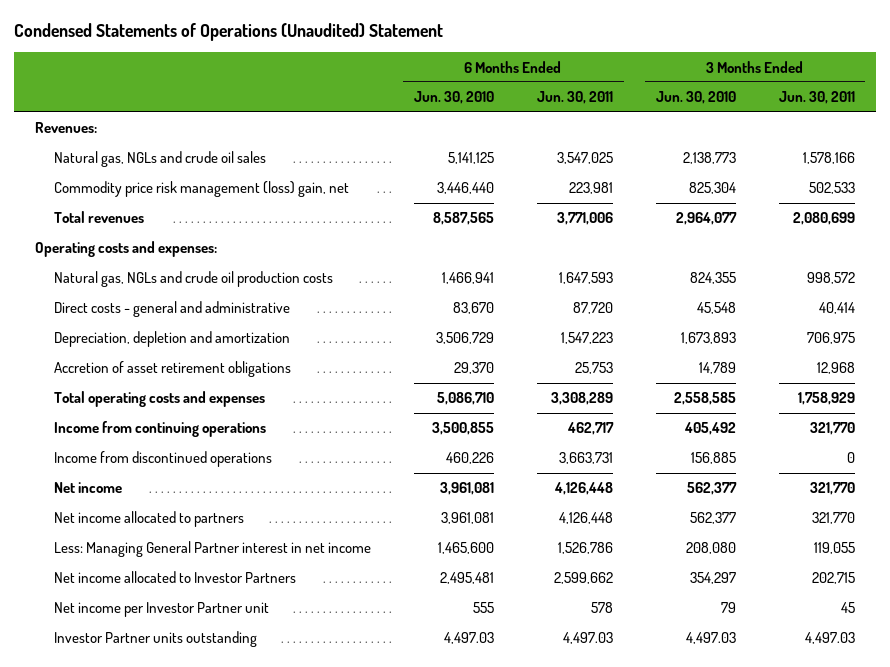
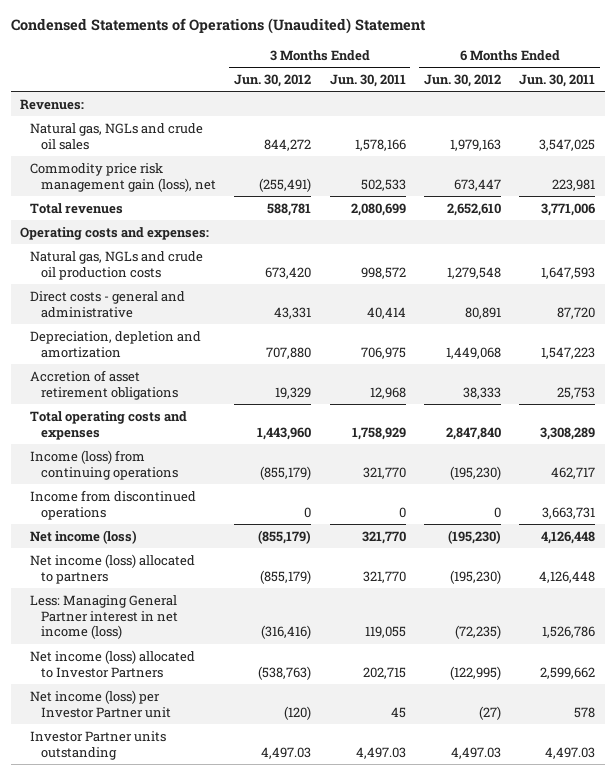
- | 6 Months Ended Jun. 30, 2010 | 6 Months Ended Jun. 30, 2011 | 3 Months Ended Jun. 30, 2010 | 3 Months Ended Jun. 30, 2011
+ | 3 Months Ended Jun. 30, 2012 | 3 Months Ended Jun. 30, 2011 | 6 Months Ended Jun. 30, 2012 | 6 Months Ended Jun. 30, 2011
- Commodity price risk management (loss) gain, net | 3,446,440 | 223,981 | 825,304 | 502,533
+ Commodity price risk management gain (loss), net | (255,491) | 502,533 | 673,447 | 223,981
- Income from continuing operations | 3,500,855 | 462,717 | 405,492 | 321,770
+ Income (loss) from continuing operations | (855,179) | 321,770 | (195,230) | 462,717
- Net income | 3,961,081 | 4,126,448 | 562,377 | 321,770
- Net income allocated to partners | 3,961,081 | 4,126,448 | 562,377 | 321,770
- Less: Managing General Partner interest in net income | 1,465,600 | 1,526,786 | 208,080 | 119,055
- Net income allocated to Investor Partners | 2,495,481 | 2,599,662 | 354,297 | 202,715
- Net income per Investor Partner unit | 555 | 578 | 79 | 45
+ Net income (loss) | (855,179) | 321,770 | (195,230) | 4,126,448
+ Net income (loss) allocated to partners | (855,179) | 321,770 | (195,230) | 4,126,448
+ Less: Managing General Partner interest in net income (loss) | (316,416) | 119,055 | (72,235) | 1,526,786
+ Net income (loss) allocated to Investor Partners | (538,763) | 202,715 | (122,995) | 2,599,662
+ Net income (loss) per Investor Partner unit | (120) | 45 | (27) | 578

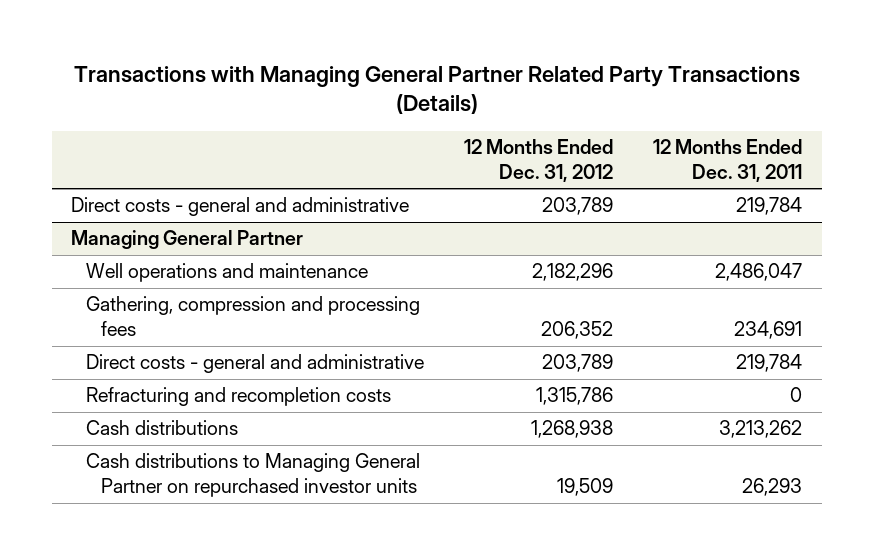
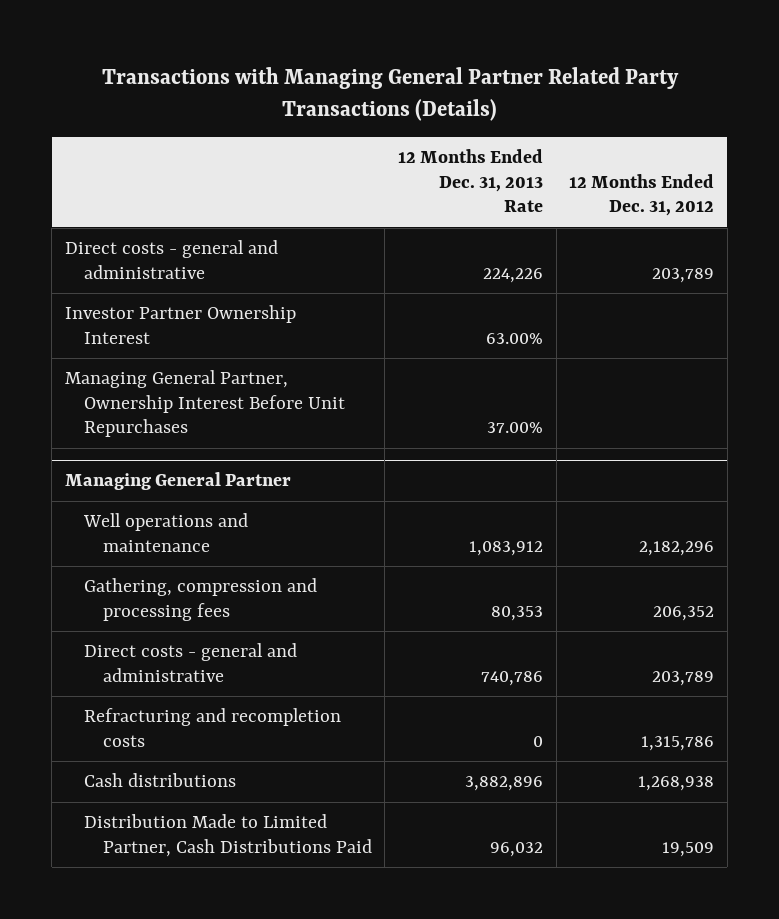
- | 12 Months Ended Dec. 31, 2012 | 12 Months Ended Dec. 31, 2011
+ | 12 Months Ended Dec. 31, 2013 Rate | 12 Months Ended Dec. 31, 2012
+ Investor Partner Ownership Interest | 63.00% |
+ Managing General Partner, Ownership Interest Before Unit Repurchases | 37.00% |
@ Managing General Partner
- Cash distributions to Managing General Partner on repurchased investor units | 19,509 | 26,293
+ Distribution Made to Limited Partner, Cash Distributions Paid | 96,032 | 19,509

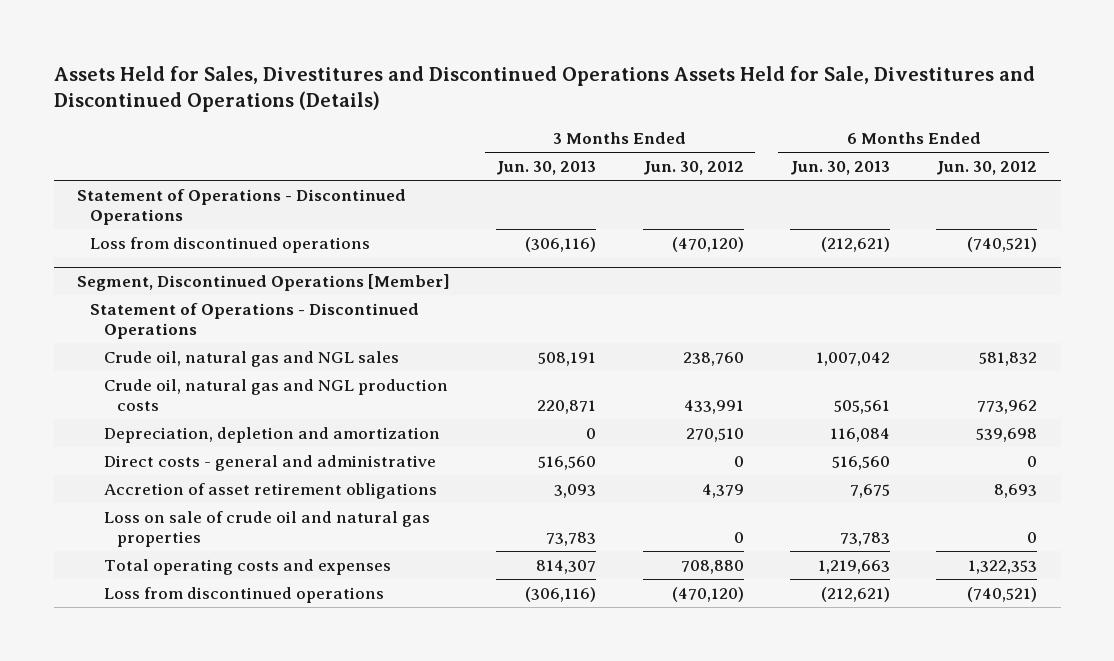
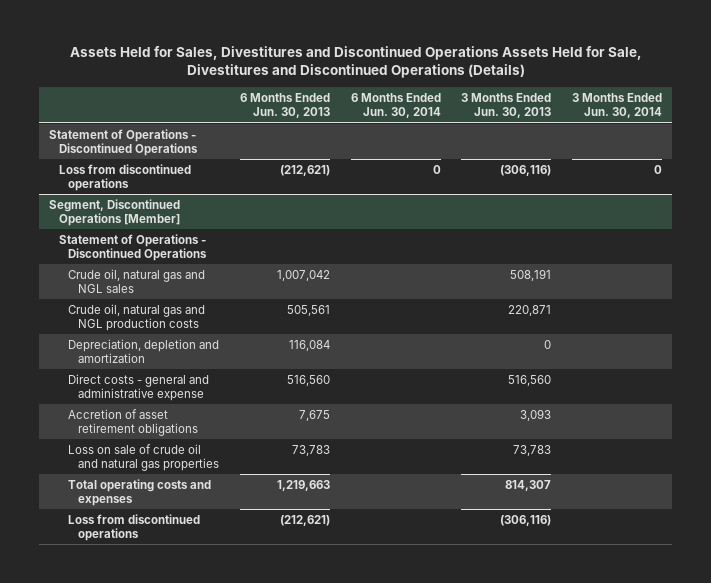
- | 3 Months Ended Jun. 30, 2013 | 3 Months Ended Jun. 30, 2012 | 6 Months Ended Jun. 30, 2013 | 6 Months Ended Jun. 30, 2012
+ | 6 Months Ended Jun. 30, 2013 | 6 Months Ended Jun. 30, 2014 | 3 Months Ended Jun. 30, 2013 | 3 Months Ended Jun. 30, 2014
@ Segment, Discontinued Operations [Member]
- Direct costs - general and administrative | 516,560 | 0 | 516,560 | 0
+ Direct costs - general and administrative expense | 516,560 | | 516,560 |

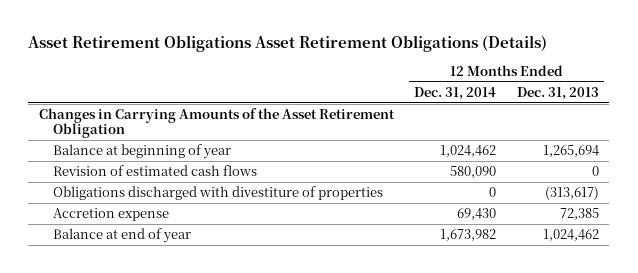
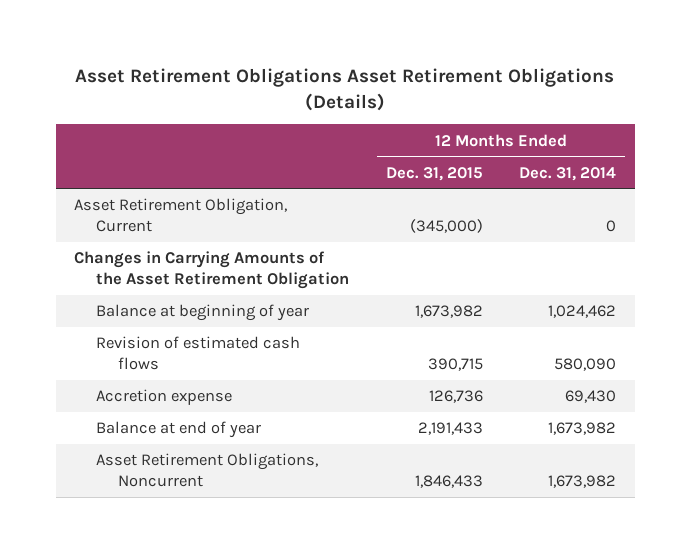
- | 12 Months Ended Dec. 31, 2014 | 12 Months Ended Dec. 31, 2013
+ | 12 Months Ended Dec. 31, 2015 | 12 Months Ended Dec. 31, 2014
+ Asset Retirement Obligation, Current | (345,000) | 0
- Obligations discharged with divestiture of properties | 0 | (313,617)
+ Asset Retirement Obligations, Noncurrent | 1,846,433 | 1,673,982

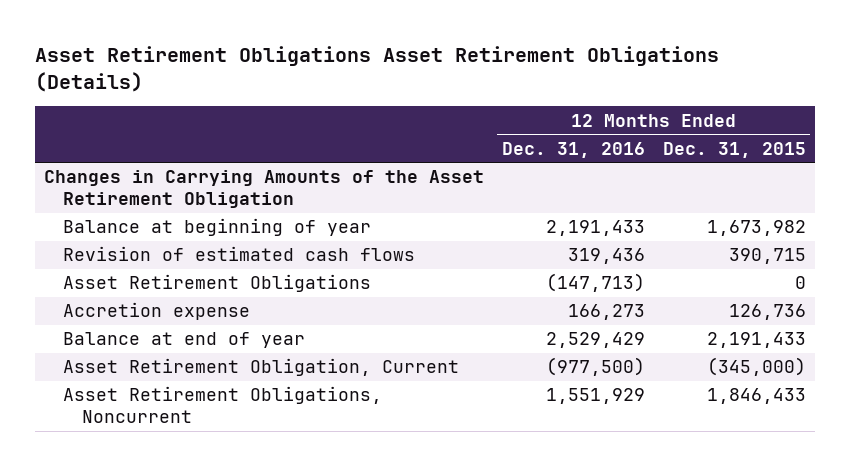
- | 12 Months Ended Dec. 31, 2015 | 12 Months Ended Dec. 31, 2014
+ | 12 Months Ended Dec. 31, 2016 | 12 Months Ended Dec. 31, 2015
+ Asset Retirement Obligations | (147,713) | 0
moved down: Asset Retirement Obligation, Current | (977,500) | (345,000)

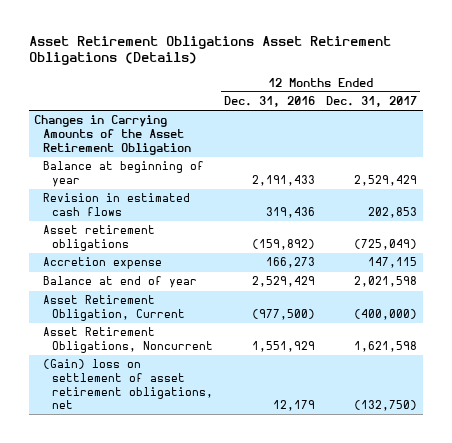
- | 12 Months Ended Dec. 31, 2016 | 12 Months Ended Dec. 31, 2015
+ | 12 Months Ended Dec. 31, 2016 | 12 Months Ended Dec. 31, 2017
- Revision of estimated cash flows | 319,436 | 390,715
- Asset Retirement Obligations | (147,713) | 0
+ Revision in estimated cash flows | 319,436 | 202,853
+ Asset retirement obligations | (159,892) | (725,049)
+ (Gain) loss on settlement of asset retirement obligations, net | 12,179 | (132,750)

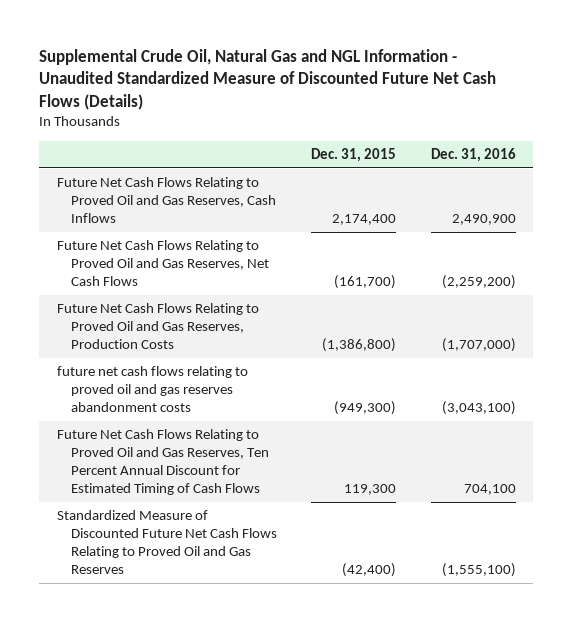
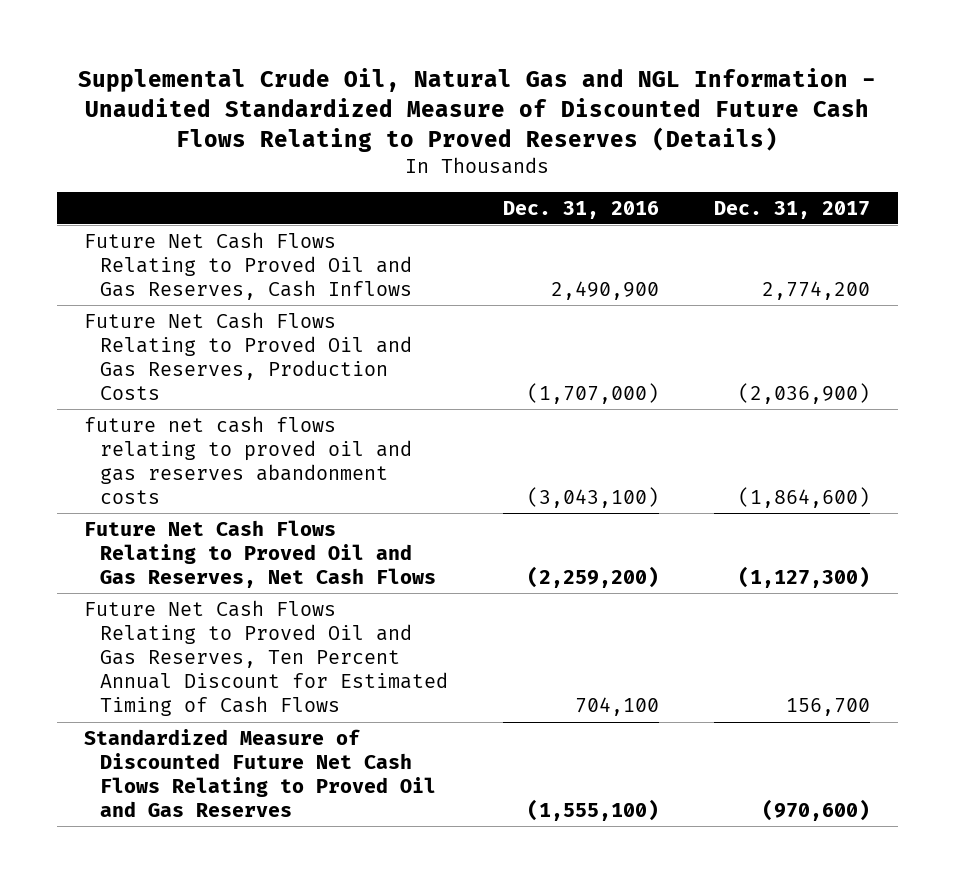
- Supplemental Crude Oil, Natural Gas and NGL Information - Unaudited Standardized Measure of Discounted Future Net Cash Flows (Details)
+ Supplemental Crude Oil, Natural Gas and NGL Information - Unaudited Standardized Measure of Discounted Future Cash Flows Relating to Proved Reserves (Details)
- | Dec. 31, 2015 | Dec. 31, 2016
+ | Dec. 31, 2016 | Dec. 31, 2017
moved down: Future Net Cash Flows Relating to Proved Oil and Gas Reserves, Net Cash Flows | (2,259,200) | (1,127,300)

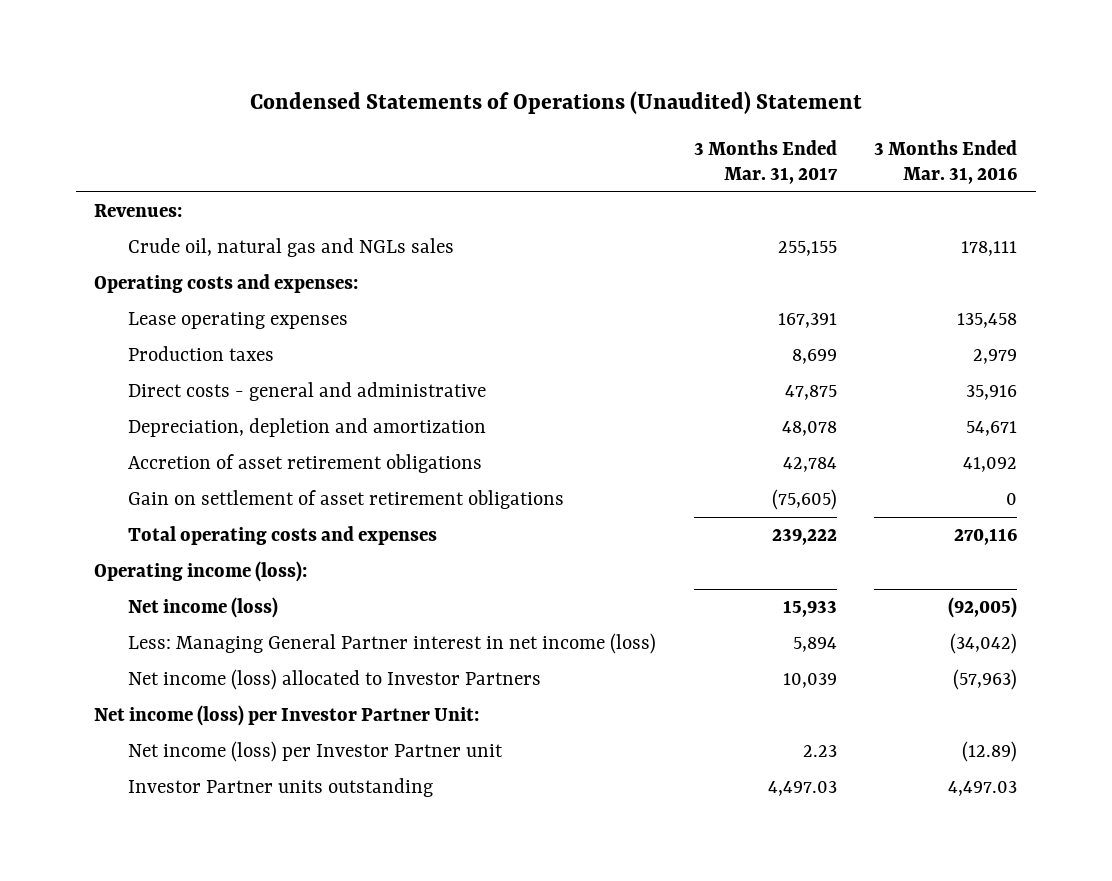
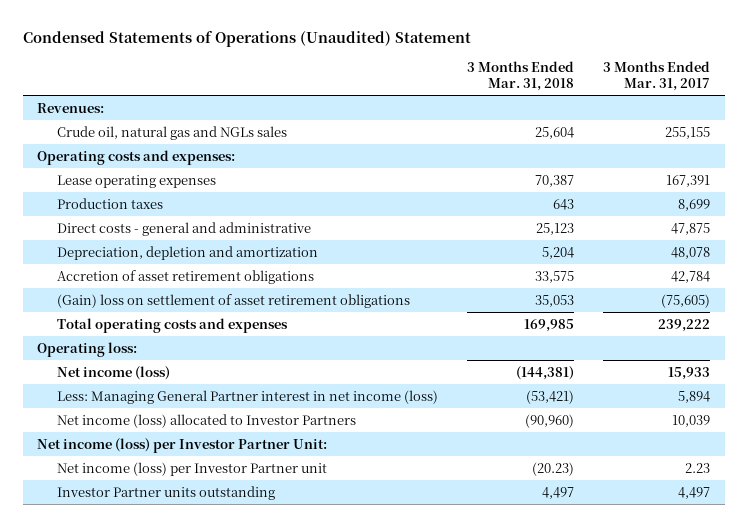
- | 3 Months Ended Mar. 31, 2017 | 3 Months Ended Mar. 31, 2016
+ | 3 Months Ended Mar. 31, 2018 | 3 Months Ended Mar. 31, 2017
- Gain on settlement of asset retirement obligations | (75,605) | 0
+ (Gain) loss on settlement of asset retirement obligations | 35,053 | (75,605)
- Operating income (loss):
+ Operating loss:
- Investor Partner units outstanding | 4,497.03 | 4,497.03
+ Investor Partner units outstanding | 4,497 | 4,497

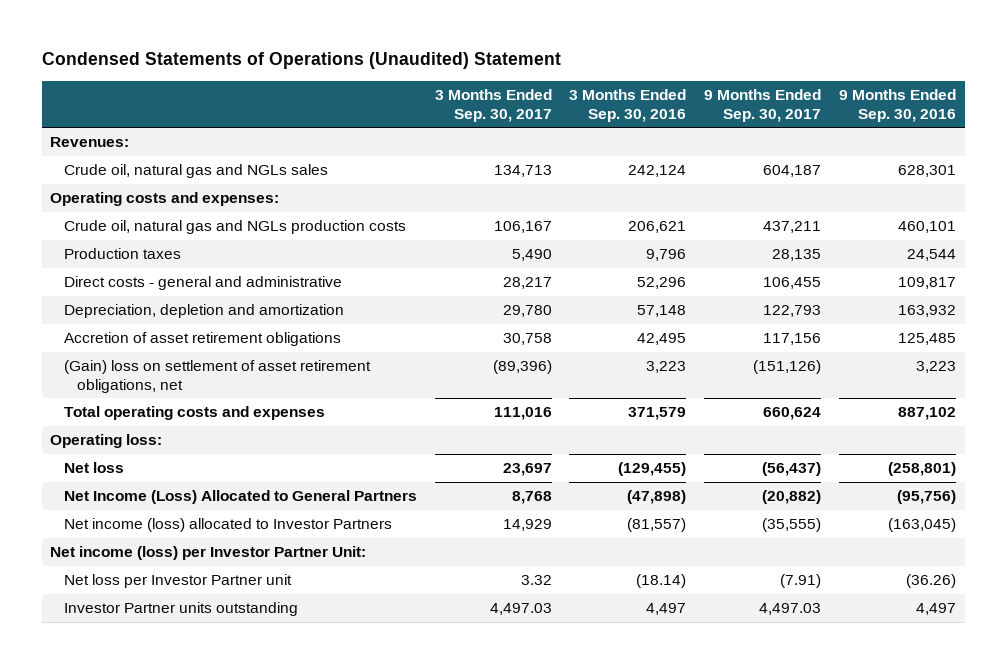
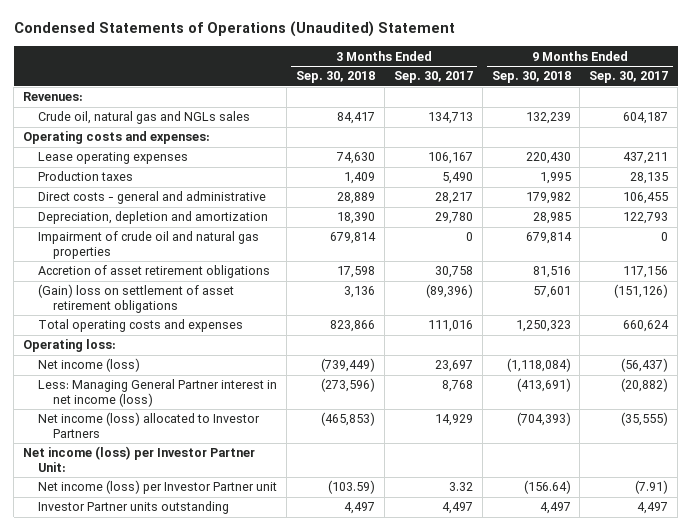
- | 3 Months Ended Sep. 30, 2017 | 3 Months Ended Sep. 30, 2016 | 9 Months Ended Sep. 30, 2017 | 9 Months Ended Sep. 30, 2016
+ | 3 Months Ended Sep. 30, 2018 | 3 Months Ended Sep. 30, 2017 | 9 Months Ended Sep. 30, 2018 | 9 Months Ended Sep. 30, 2017
- Crude oil, natural gas and NGLs production costs | 106,167 | 206,621 | 437,211 | 460,101
+ Lease operating expenses | 74,630 | 106,167 | 220,430 | 437,211
+ Impairment of crude oil and natural gas properties | 679,814 | 0 | 679,814 | 0
- (Gain) loss on settlement of asset retirement obligations, net | (89,396) | 3,223 | (151,126) | 3,223
+ (Gain) loss on settlement of asset retirement obligations | 3,136 | (89,396) | 57,601 | (151,126)
- Net loss | 23,697 | (129,455) | (56,437) | (258,801)
- Net Income (Loss) Allocated to General Partners | 8,768 | (47,898) | (20,882) | (95,756)
+ Net income (loss) | (739,449) | 23,697 | (1,118,084) | (56,437)
+ Less: Managing General Partner interest in net income (loss) | (273,596) | 8,768 | (413,691) | (20,882)
- Net loss per Investor Partner unit | 3.32 | (18.14) | (7.91) | (36.26)
- Investor Partner units outstanding | 4,497.03 | 4,497 | 4,497.03 | 4,497
+ Net income (loss) per Investor Partner unit | (103.59) | 3.32 | (156.64) | (7.91)
+ Investor Partner units outstanding | 4,497 | 4,497 | 4,497 | 4,497

